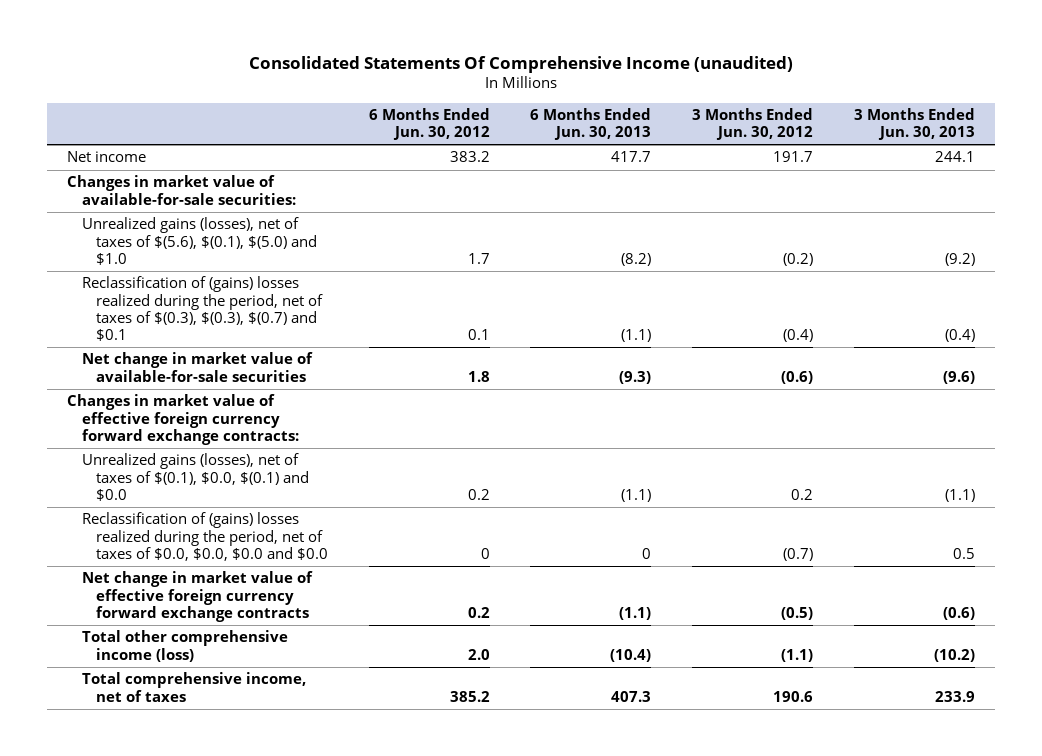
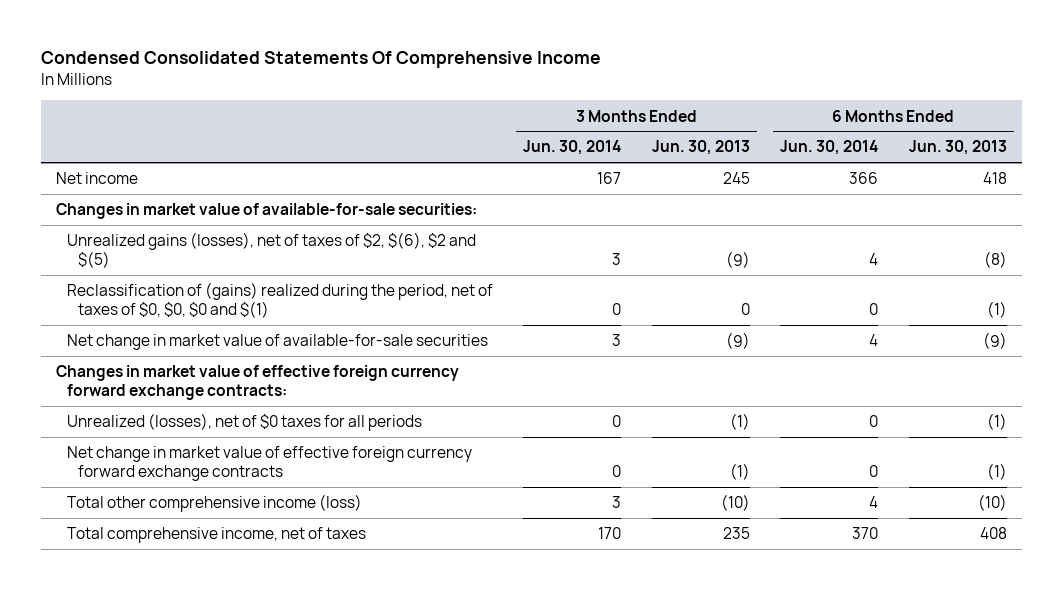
- Consolidated Statements Of Comprehensive Income (unaudited)
+ Condensed Consolidated Statements Of Comprehensive Income
- | 6 Months Ended Jun. 30, 2012 | 6 Months Ended Jun. 30, 2013 | 3 Months Ended Jun. 30, 2012 | 3 Months Ended Jun. 30, 2013
+ | 3 Months Ended Jun. 30, 2014 | 3 Months Ended Jun. 30, 2013 | 6 Months Ended Jun. 30, 2014 | 6 Months Ended Jun. 30, 2013
- Net income | 383.2 | 417.7 | 191.7 | 244.1
+ Net income | 167 | 245 | 366 | 418
- Unrealized gains (losses), net of taxes of $(5.6), $(0.1), $(5.0) and $1.0 | 1.7 | (8.2) | (0.2) | (9.2)
- Reclassification of (gains) losses realized during the period, net of taxes of $(0.3), $(0.3), $(0.7) and $0.1 | 0.1 | (1.1) | (0.4) | (0.4)
- Net change in market value of available-for-sale securities | 1.8 | (9.3) | (0.6) | (9.6)
+ Unrealized gains (losses), net of taxes of $2, $(6), $2 and $(5) | 3 | (9) | 4 | (8)
+ Reclassification of (gains) realized during the period, net of taxes of $0, $0, $0 and $(1) | 0 | 0 | 0 | (1)
+ Net change in market value of available-for-sale securities | 3 | (9) | 4 | (9)
- Unrealized gains (losses), net of taxes of $(0.1), $0.0, $(0.1) and $0.0 | 0.2 | (1.1) | 0.2 | (1.1)
- Reclassification of (gains) losses realized during the period, net of taxes of $0.0, $0.0, $0.0 and $0.0 | 0 | 0 | (0.7) | 0.5
- Net change in market value of effective foreign currency forward exchange contracts | 0.2 | (1.1) | (0.5) | (0.6)
- Total other comprehensive income (loss) | 2.0 | (10.4) | (1.1) | (10.2)
- Total comprehensive income, net of taxes | 385.2 | 407.3 | 190.6 | 233.9
+ Unrealized (losses), net of $0 taxes for all periods | 0 | (1) | 0 | (1)
+ Net change in market value of effective foreign currency forward exchange contracts | 0 | (1) | 0 | (1)
+ Total other comprehensive income (loss) | 3 | (10) | 4 | (10)
+ Total comprehensive income, net of taxes | 170 | 235 | 370 | 408

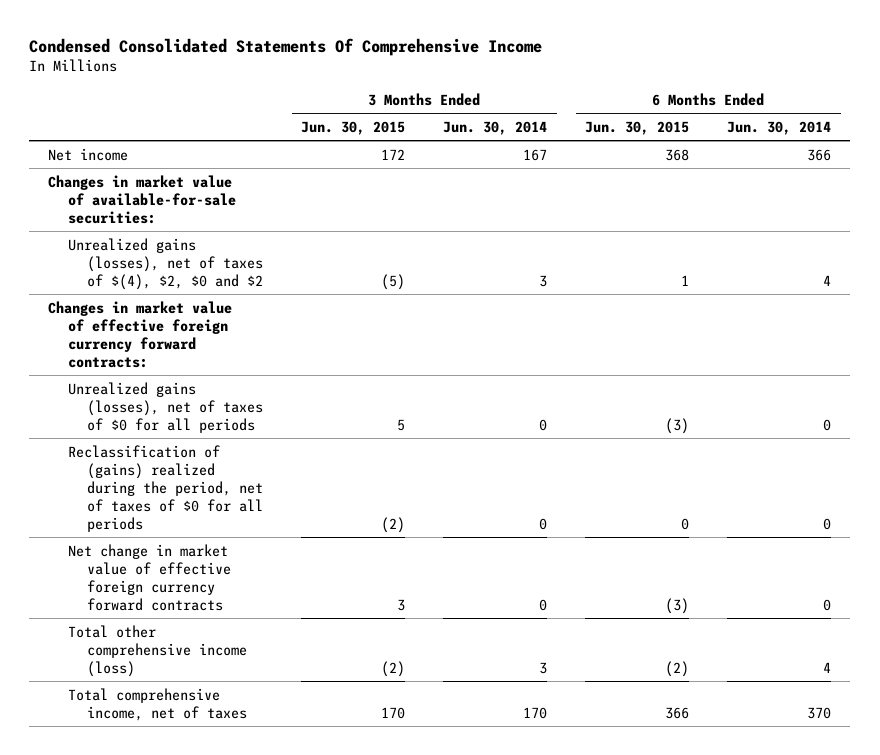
- | 3 Months Ended Jun. 30, 2014 | 3 Months Ended Jun. 30, 2013 | 6 Months Ended Jun. 30, 2014 | 6 Months Ended Jun. 30, 2013
+ | 3 Months Ended Jun. 30, 2015 | 3 Months Ended Jun. 30, 2014 | 6 Months Ended Jun. 30, 2015 | 6 Months Ended Jun. 30, 2014
- Unrealized gains (losses), net of taxes of $2, $(6), $2 and $(5) | 3 | (9) | 4 | (8)
- Reclassification of (gains) realized during the period, net of taxes of $0, $0, $0 and $(1) | 0 | 0 | 0 | (1)
- Net change in market value of available-for-sale securities | 3 | (9) | 4 | (9)
- Changes in market value of effective foreign currency forward exchange contracts:
- Unrealized (losses), net of $0 taxes for all periods | 0 | (1) | 0 | (1)
- Net change in market value of effective foreign currency forward exchange contracts | 0 | (1) | 0 | (1)
+ Unrealized gains (losses), net of taxes of $(4), $2, $0 and $2 | (5) | 3 | 1 | 4
+ Changes in market value of effective foreign currency forward contracts:
+ Unrealized gains (losses), net of taxes of $0 for all periods | 5 | 0 | (3) | 0
+ Reclassification of (gains) realized during the period, net of taxes of $0 for all periods | (2) | 0 | 0 | 0
+ Net change in market value of effective foreign currency forward contracts | 3 | 0 | (3) | 0

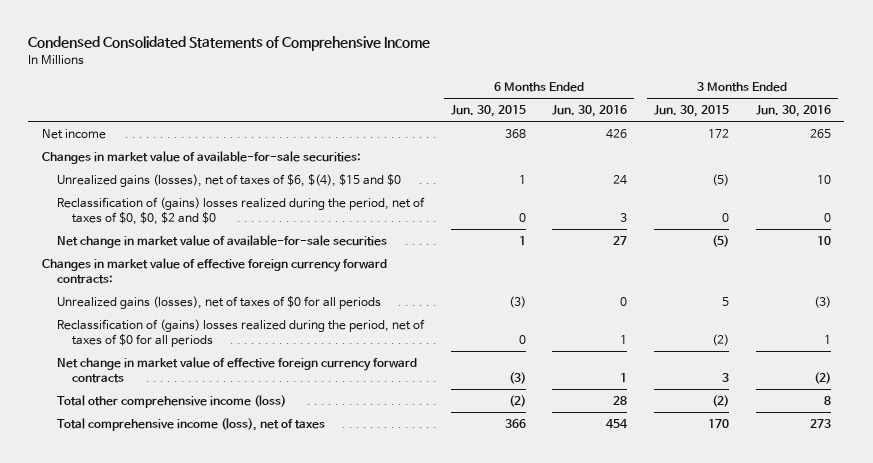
- Condensed Consolidated Statements Of Comprehensive Income
+ Condensed Consolidated Statements of Comprehensive Income
- | 3 Months Ended Jun. 30, 2015 | 3 Months Ended Jun. 30, 2014 | 6 Months Ended Jun. 30, 2015 | 6 Months Ended Jun. 30, 2014
+ | 6 Months Ended Jun. 30, 2015 | 6 Months Ended Jun. 30, 2016 | 3 Months Ended Jun. 30, 2015 | 3 Months Ended Jun. 30, 2016
- Unrealized gains (losses), net of taxes of $(4), $2, $0 and $2 | (5) | 3 | 1 | 4
+ Unrealized gains (losses), net of taxes of $6, $(4), $15 and $0 | 1 | 24 | (5) | 10
+ Reclassification of (gains) losses realized during the period, net of taxes of $0, $0, $2 and $0 | 0 | 3 | 0 | 0
+ Net change in market value of available-for-sale securities | 1 | 27 | (5) | 10
- Reclassification of (gains) realized during the period, net of taxes of $0 for all periods | (2) | 0 | 0 | 0
+ Reclassification of (gains) losses realized during the period, net of taxes of $0 for all periods | 0 | 1 | (2) | 1
- Total comprehensive income, net of taxes | 170 | 170 | 366 | 370
+ Total comprehensive income (loss), net of taxes | 366 | 454 | 170 | 273

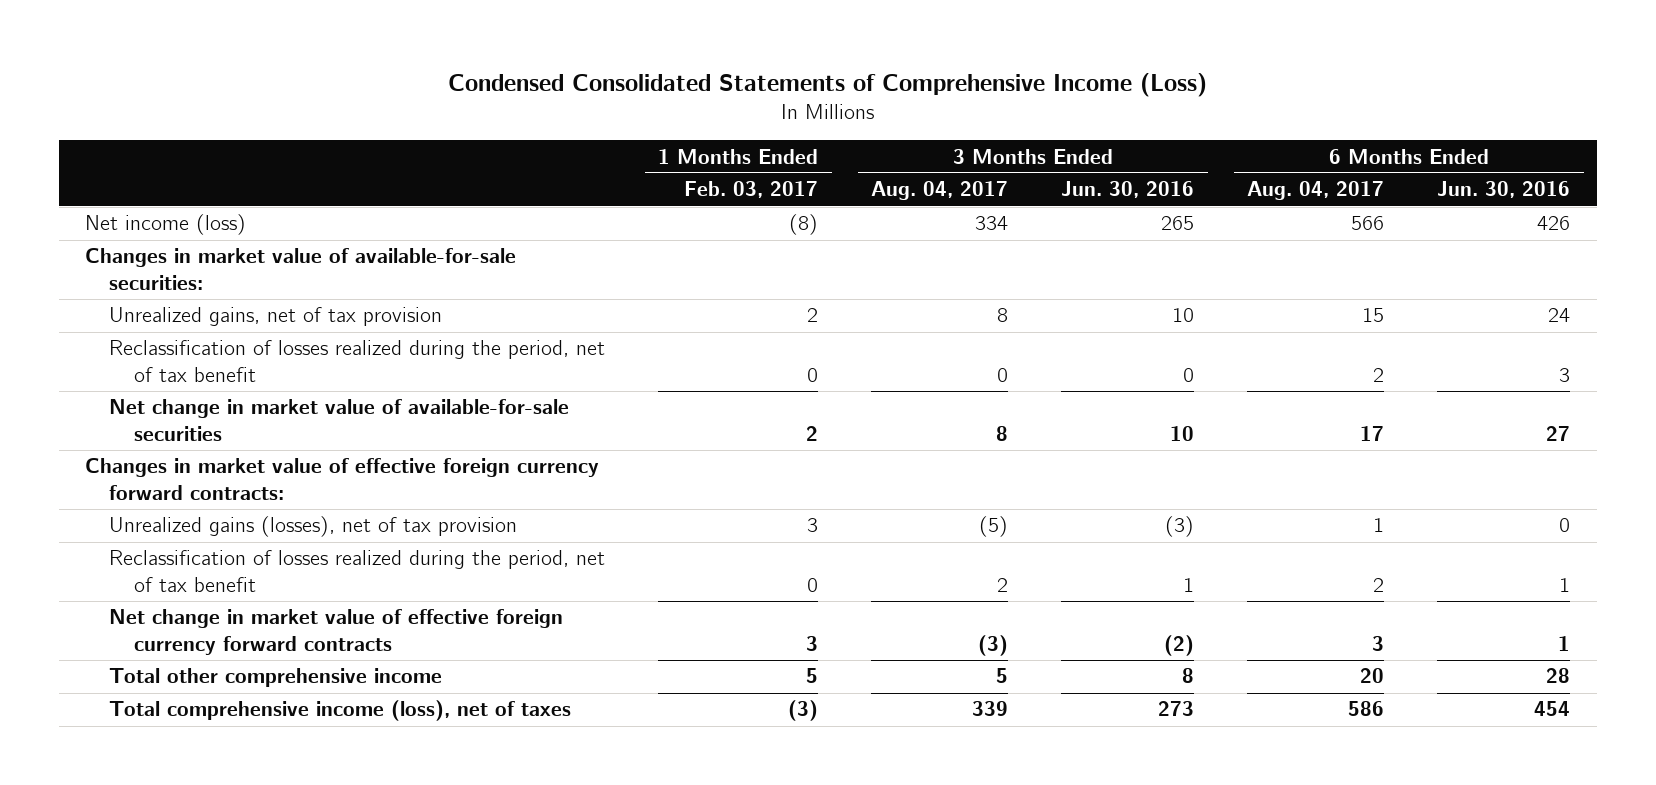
- Condensed Consolidated Statements of Comprehensive Income
+ Condensed Consolidated Statements of Comprehensive Income (Loss)
- | 6 Months Ended Jun. 30, 2015 | 6 Months Ended Jun. 30, 2016 | 3 Months Ended Jun. 30, 2015 | 3 Months Ended Jun. 30, 2016
+ | 1 Months Ended Feb. 03, 2017 | 3 Months Ended Aug. 04, 2017 | 3 Months Ended Jun. 30, 2016 | 6 Months Ended Aug. 04, 2017 | 6 Months Ended Jun. 30, 2016
- Net income | 368 | 426 | 172 | 265
+ Net income (loss) | (8) | 334 | 265 | 566 | 426
- Unrealized gains (losses), net of taxes of $6, $(4), $15 and $0 | 1 | 24 | (5) | 10
- Reclassification of (gains) losses realized during the period, net of taxes of $0, $0, $2 and $0 | 0 | 3 | 0 | 0
+ Unrealized gains, net of tax provision | 2 | 8 | 10 | 15 | 24
+ Reclassification of losses realized during the period, net of tax benefit | 0 | 0 | 0 | 2 | 3
- Unrealized gains (losses), net of taxes of $0 for all periods | (3) | 0 | 5 | (3)
- Reclassification of (gains) losses realized during the period, net of taxes of $0 for all periods | 0 | 1 | (2) | 1
+ Unrealized gains (losses), net of tax provision | 3 | (5) | (3) | 1 | 0
+ Reclassification of losses realized during the period, net of tax benefit | 0 | 2 | 1 | 2 | 1
- Total other comprehensive income (loss) | (2) | 28 | (2) | 8
+ Total other comprehensive income | 5 | 5 | 8 | 20 | 28

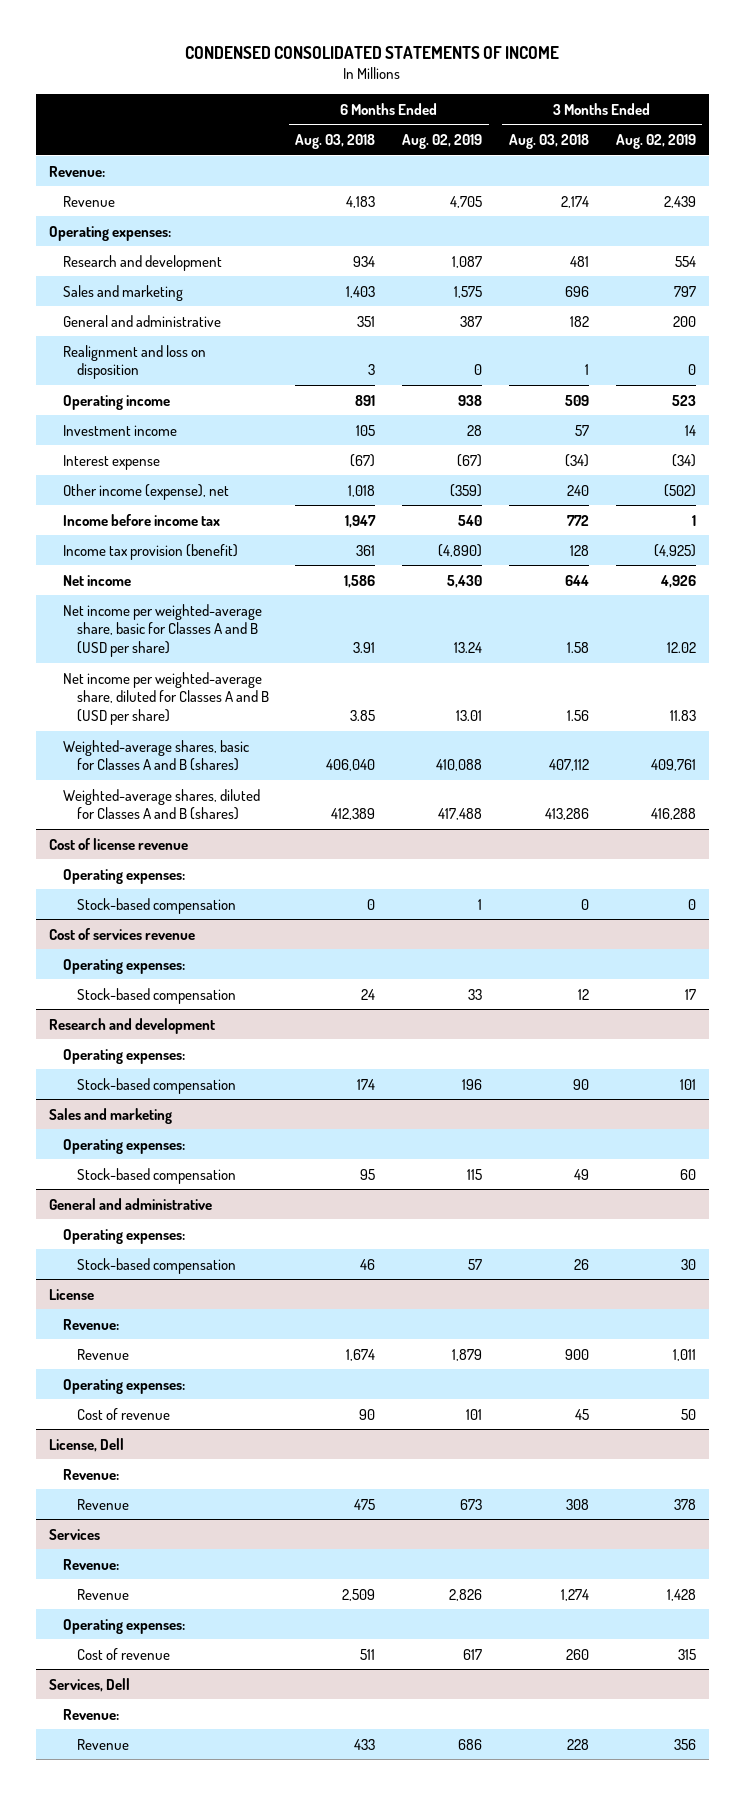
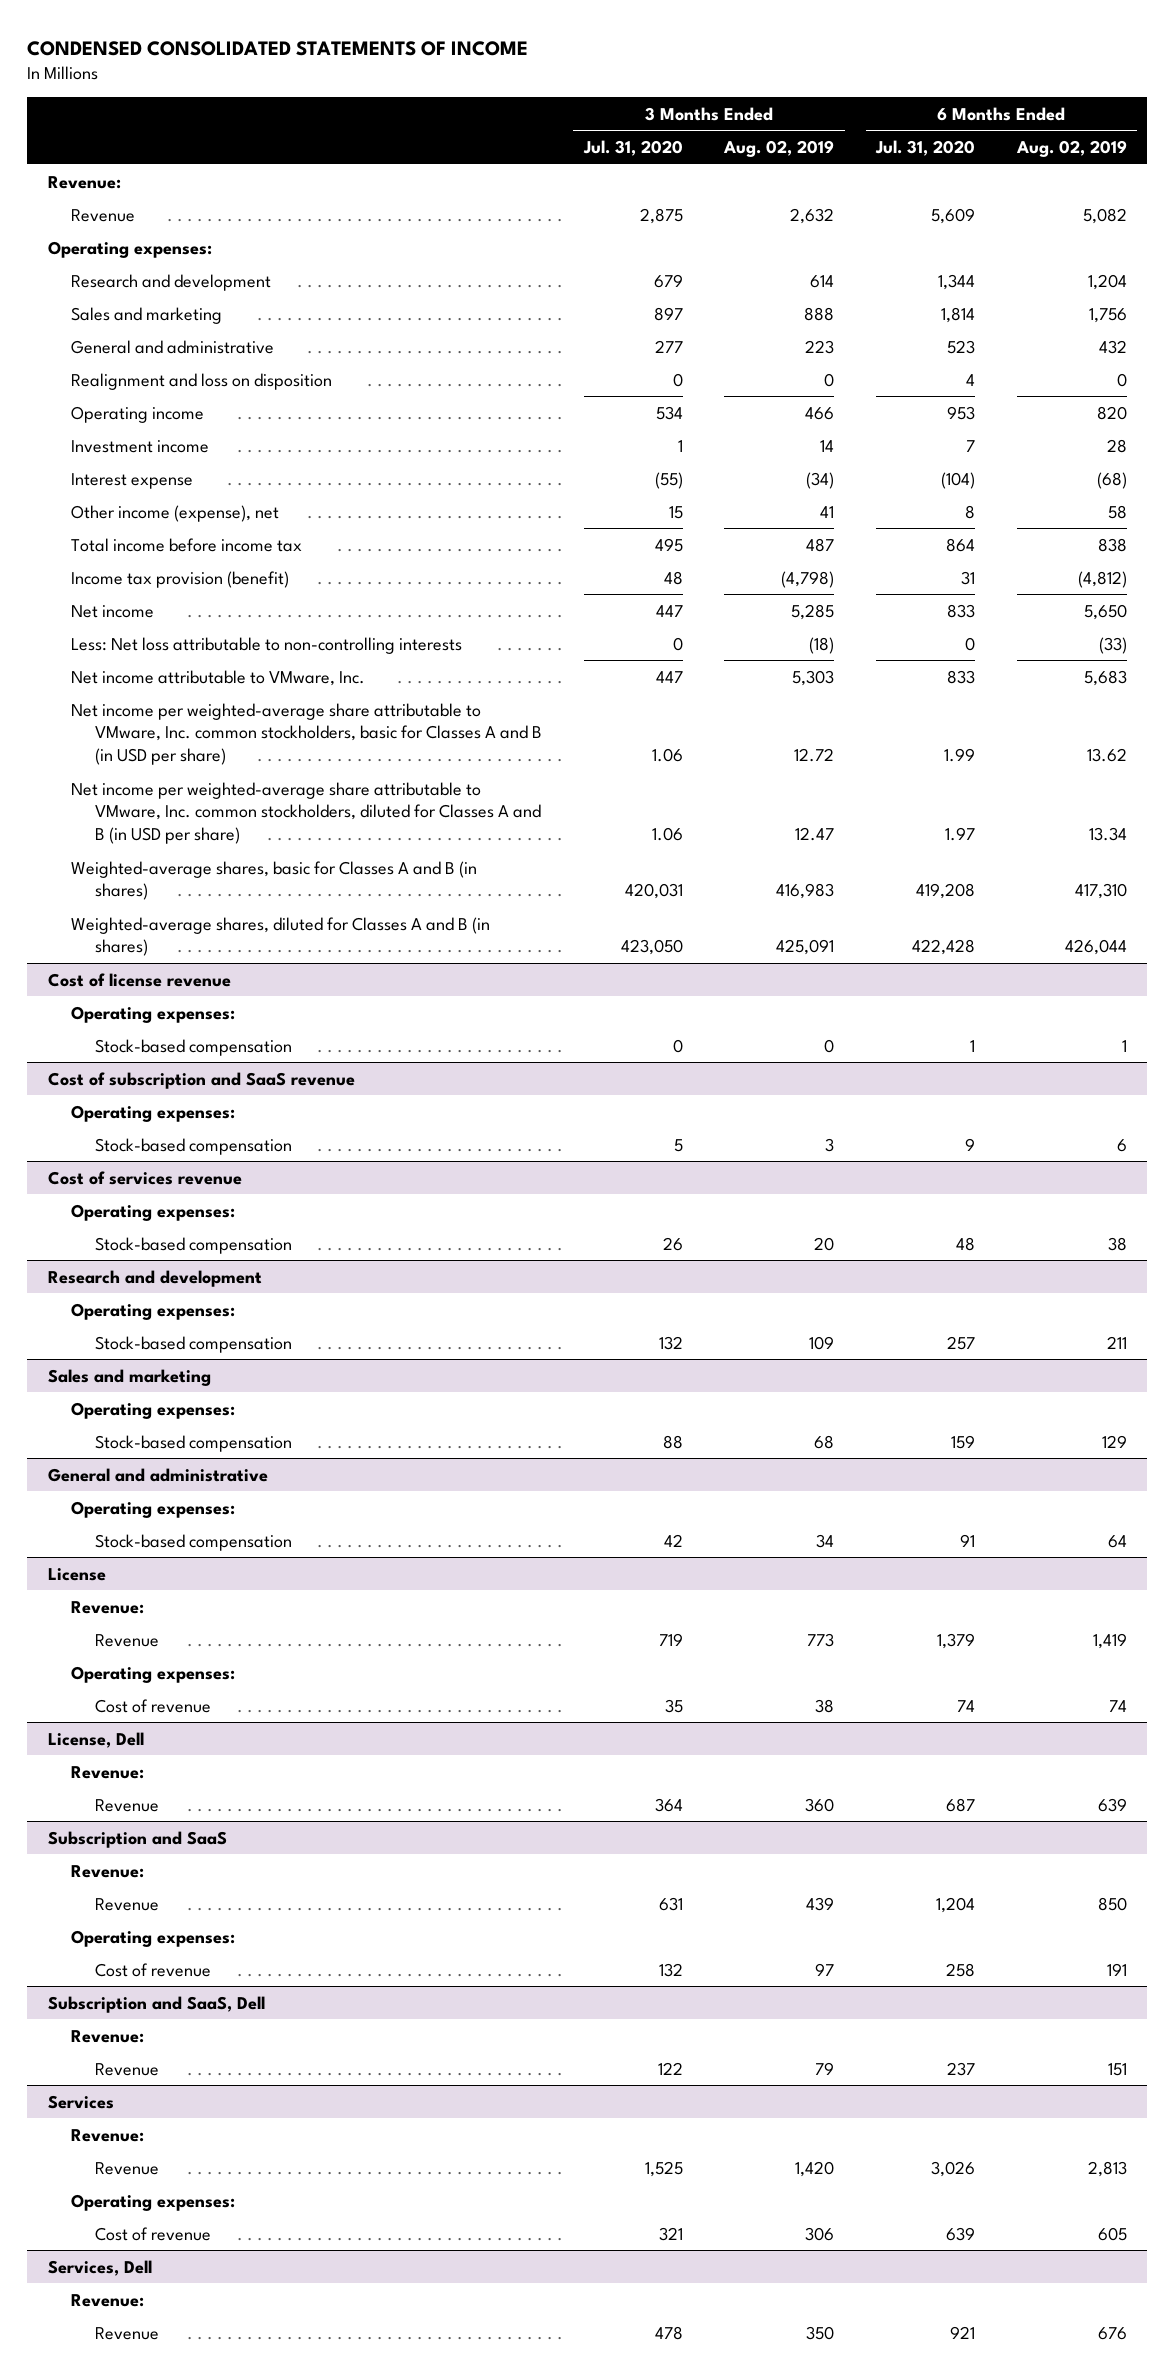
- | 6 Months Ended Aug. 03, 2018 | 6 Months Ended Aug. 02, 2019 | 3 Months Ended Aug. 03, 2018 | 3 Months Ended Aug. 02, 2019
+ | 3 Months Ended Jul. 31, 2020 | 3 Months Ended Aug. 02, 2019 | 6 Months Ended Jul. 31, 2020 | 6 Months Ended Aug. 02, 2019
- Revenue | 4,183 | 4,705 | 2,174 | 2,439
+ Revenue | 2,875 | 2,632 | 5,609 | 5,082
- Research and development | 934 | 1,087 | 481 | 554
- Sales and marketing | 1,403 | 1,575 | 696 | 797
- General and administrative | 351 | 387 | 182 | 200
+ Research and development | 679 | 614 | 1,344 | 1,204
+ Sales and marketing | 897 | 888 | 1,814 | 1,756
+ General and administrative | 277 | 223 | 523 | 432
- Operating income | 891 | 938 | 509 | 523
+ Operating income | 534 | 466 | 953 | 820
- Interest expense | (67) | (67) | (34) | (34)
- Other income (expense), net | 1,018 | (359) | 240 | (502)
- Income before income tax | 1,947 | 540 | 772 | 1
- Income tax provision (benefit) | 361 | (4,890) | 128 | (4,925)
- Net income | 1,586 | 5,430 | 644 | 4,926
- Net income per weighted-average share, basic for Classes A and B (USD per share) | 3.91 | 13.24 | 1.58 | 12.02
- Net income per weighted-average share, diluted for Classes A and B (USD per share) | 3.85 | 13.01 | 1.56 | 11.83
- Weighted-average shares, basic for Classes A and B (shares) | 406,040 | 410,088 | 407,112 | 409,761
- Weighted-average shares, diluted for Classes A and B (shares) | 412,389 | 417,488 | 413,286 | 416,288
+ Interest expense | (55) | (34) | (104) | (68)
+ Other income (expense), net | 15 | 41 | 8 | 58
+ Total income before income tax | 495 | 487 | 864 | 838
+ Income tax provision (benefit) | 48 | (4,798) | 31 | (4,812)
+ Net income | 447 | 5,285 | 833 | 5,650
+ Less: Net loss attributable to non-controlling interests | 0 | (18) | 0 | (33)
+ Net income attributable to VMware, Inc. | 447 | 5,303 | 833 | 5,683
+ Net income per weighted-average share attributable to VMware, Inc. common stockholders, basic for Classes A and B (in USD per share) | 1.06 | 12.72 | 1.99 | 13.62
+ Net income per weighted-average share attributable to VMware, Inc. common stockholders, diluted for Classes A and B (in USD per share) | 1.06 | 12.47 | 1.97 | 13.34
+ Weighted-average shares, basic for Classes A and B (in shares) | 420,031 | 416,983 | 419,208 | 417,310
+ Weighted-average shares, diluted for Classes A and B (in shares) | 423,050 | 425,091 | 422,428 | 426,044
+ Cost of subscription and SaaS revenue
+ Operating expenses:
+ Stock-based compensation | 5 | 3 | 9 | 6
@ Cost of services revenue
- Stock-based compensation | 24 | 33 | 12 | 17
+ Stock-based compensation | 26 | 20 | 48 | 38
@ Research and development
- Stock-based compensation | 174 | 196 | 90 | 101
+ Stock-based compensation | 132 | 109 | 257 | 211
@ Sales and marketing
- Stock-based compensation | 95 | 115 | 49 | 60
+ Stock-based compensation | 88 | 68 | 159 | 129
@ General and administrative
- Stock-based compensation | 46 | 57 | 26 | 30
+ Stock-based compensation | 42 | 34 | 91 | 64
@ License
- Revenue | 1,674 | 1,879 | 900 | 1,011
+ Revenue | 719 | 773 | 1,379 | 1,419
- Cost of revenue | 90 | 101 | 45 | 50
+ Cost of revenue | 35 | 38 | 74 | 74
@ License, Dell
- Revenue | 475 | 673 | 308 | 378
+ Revenue | 364 | 360 | 687 | 639
+ Subscription and SaaS
+ Revenue:
+ Revenue | 631 | 439 | 1,204 | 850
+ Operating expenses:
+ Cost of revenue | 132 | 97 | 258 | 191
+ Subscription and SaaS, Dell
+ Revenue:
+ Revenue | 122 | 79 | 237 | 151
@ Services
- Revenue | 2,509 | 2,826 | 1,274 | 1,428
+ Revenue | 1,525 | 1,420 | 3,026 | 2,813
- Cost of revenue | 511 | 617 | 260 | 315
+ Cost of revenue | 321 | 306 | 639 | 605
@ Services, Dell
- Revenue | 433 | 686 | 228 | 356
+ Revenue | 478 | 350 | 921 | 676

